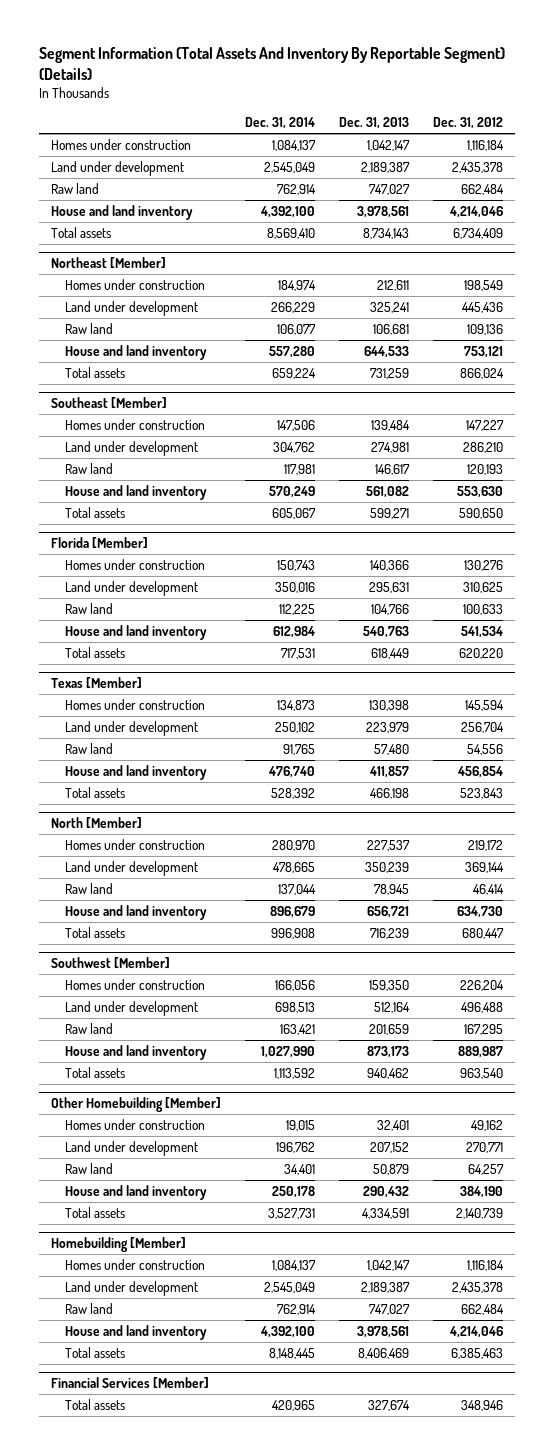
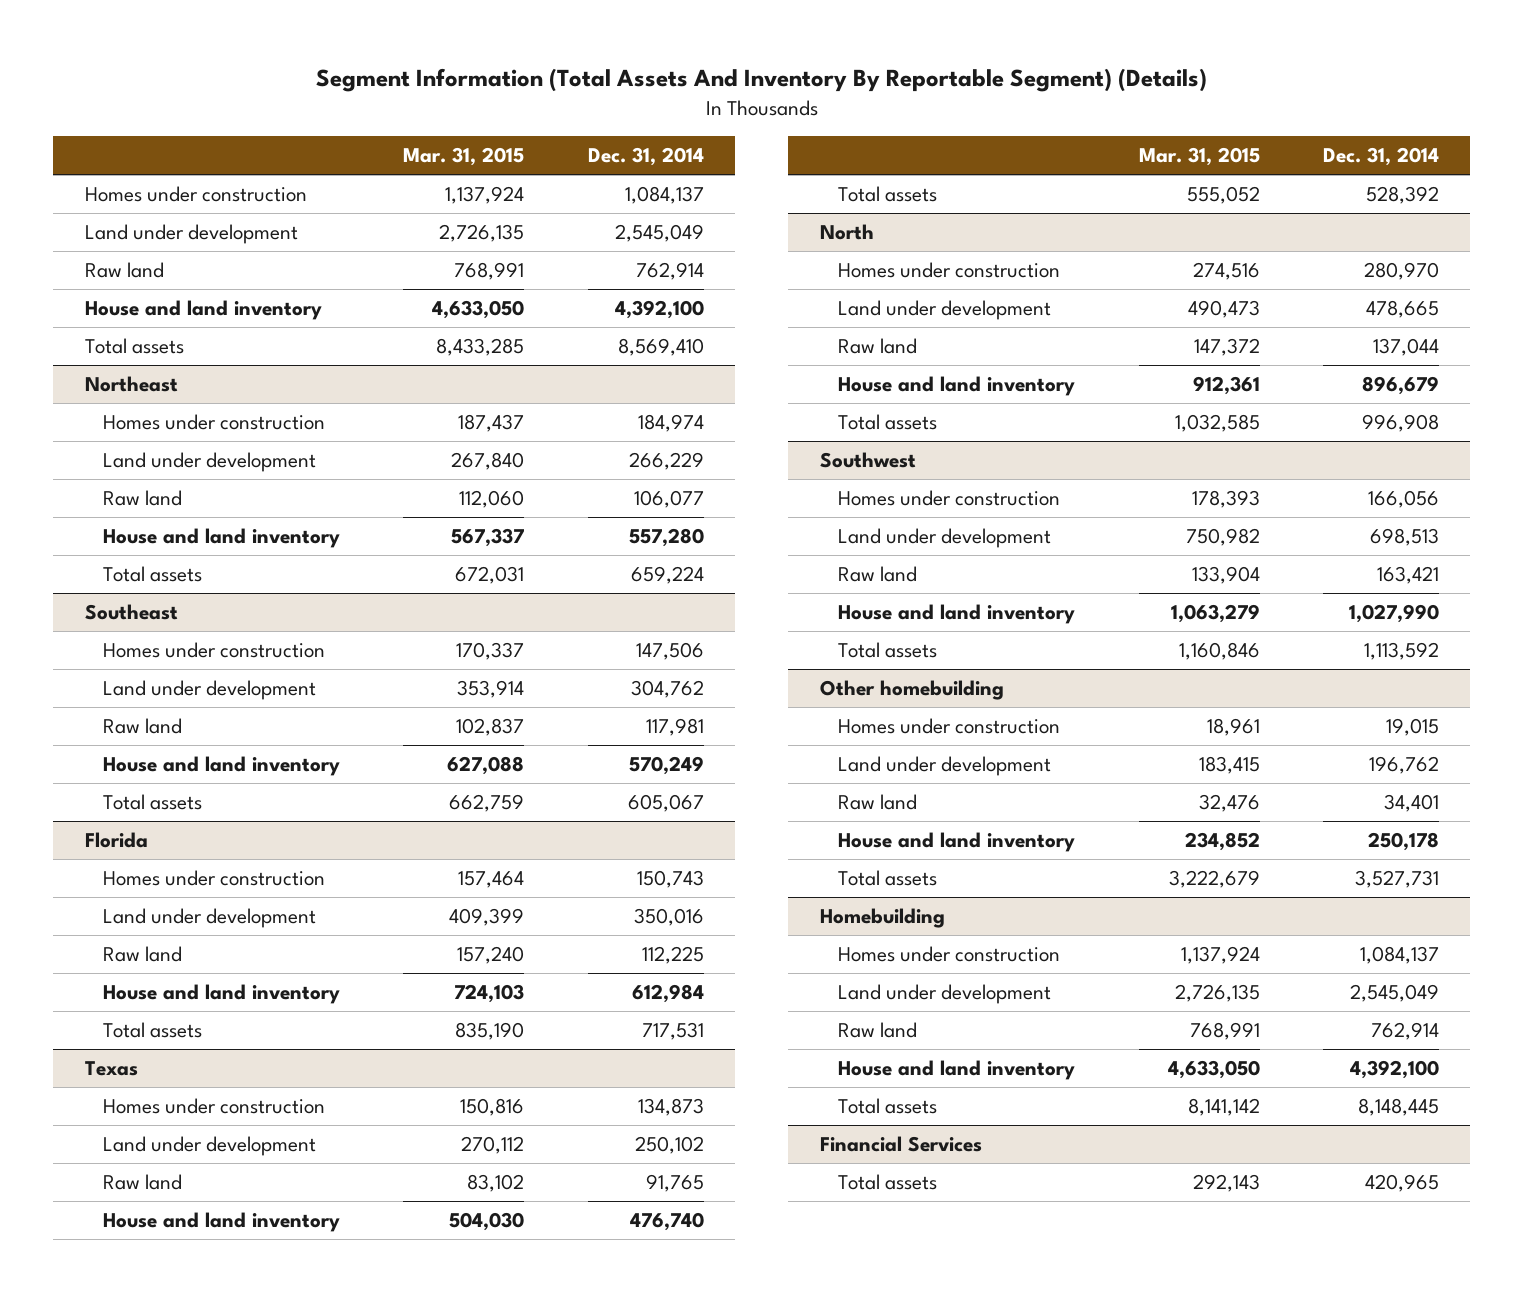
- | Dec. 31, 2014 | Dec. 31, 2013 | Dec. 31, 2012
+ | Mar. 31, 2015 | Dec. 31, 2014
- Northeast [Member]
+ Northeast
- Southeast [Member]
+ Southeast
- Florida [Member]
+ Florida
- Texas [Member]
+ Texas
- North [Member]
+ North
- Southwest [Member]
+ Southwest
- Other Homebuilding [Member]
+ Other homebuilding
- Homebuilding [Member]
+ Homebuilding
- Financial Services [Member]
+ Financial Services

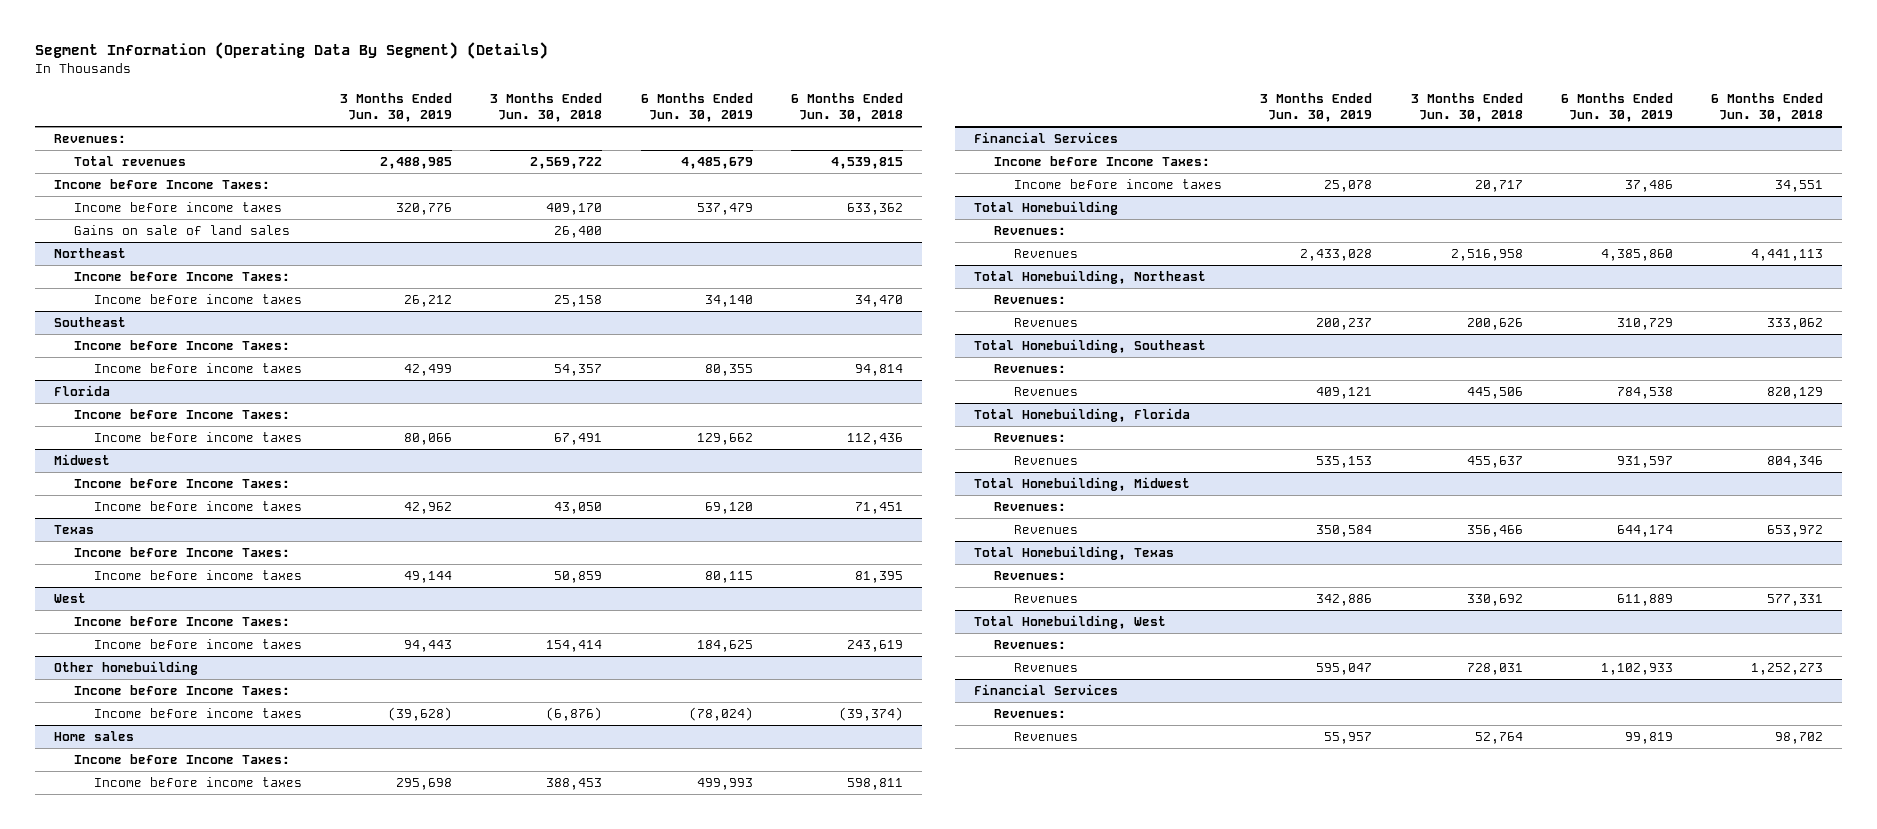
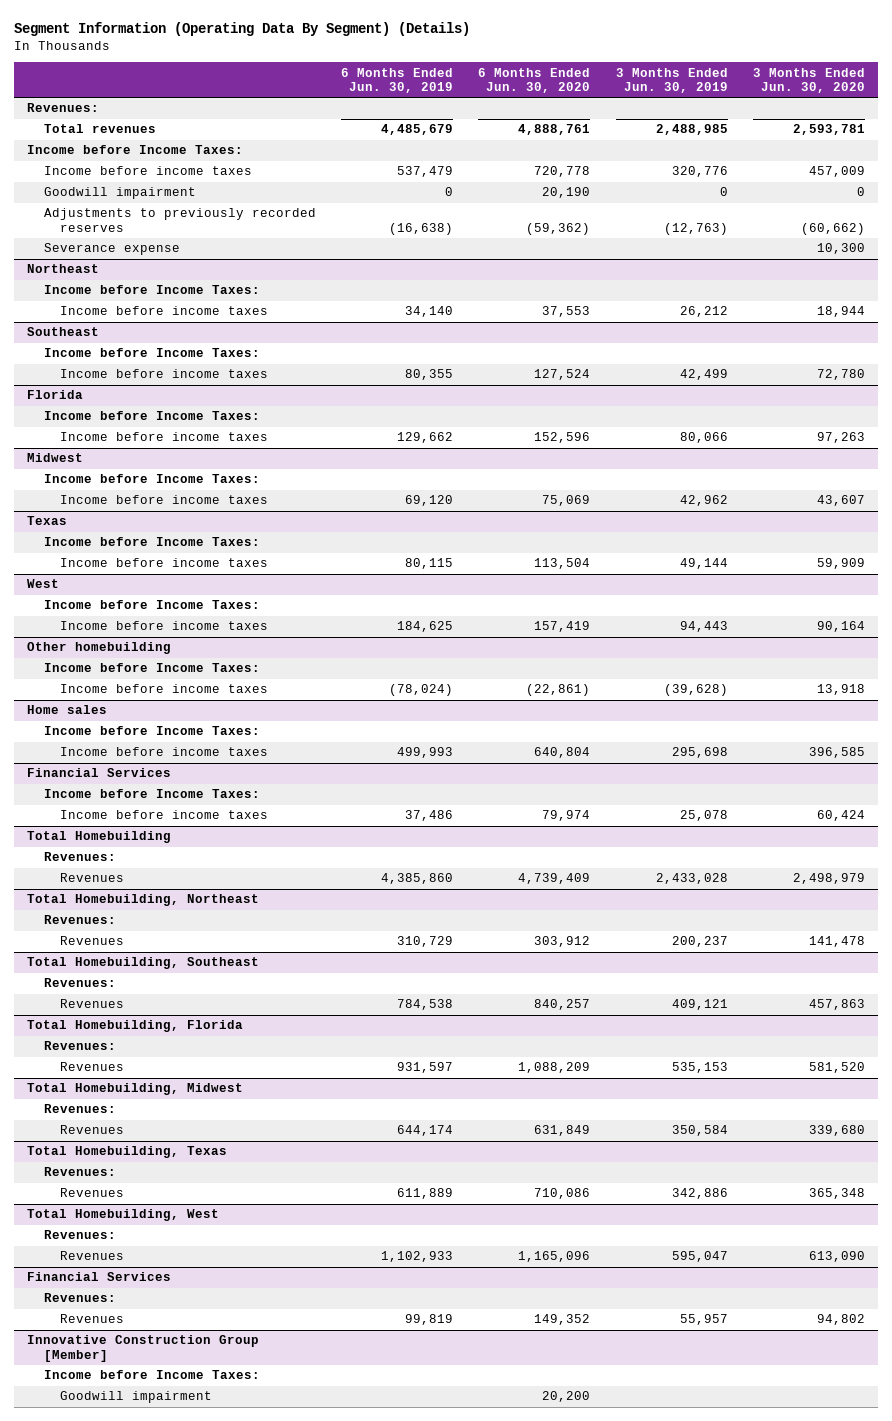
- | 3 Months Ended Jun. 30, 2019 | 3 Months Ended Jun. 30, 2018 | 6 Months Ended Jun. 30, 2019 | 6 Months Ended Jun. 30, 2018
+ | 6 Months Ended Jun. 30, 2019 | 6 Months Ended Jun. 30, 2020 | 3 Months Ended Jun. 30, 2019 | 3 Months Ended Jun. 30, 2020
- Gains on sale of land sales | | 26,400 | |
+ Goodwill impairment | 0 | 20,190 | 0 | 0
+ Adjustments to previously recorded reserves | (16,638) | (59,362) | (12,763) | (60,662)
+ Severance expense | | | | 10,300
+ Innovative Construction Group [Member]
+ Income before Income Taxes:
+ Goodwill impairment | | 20,200 | |

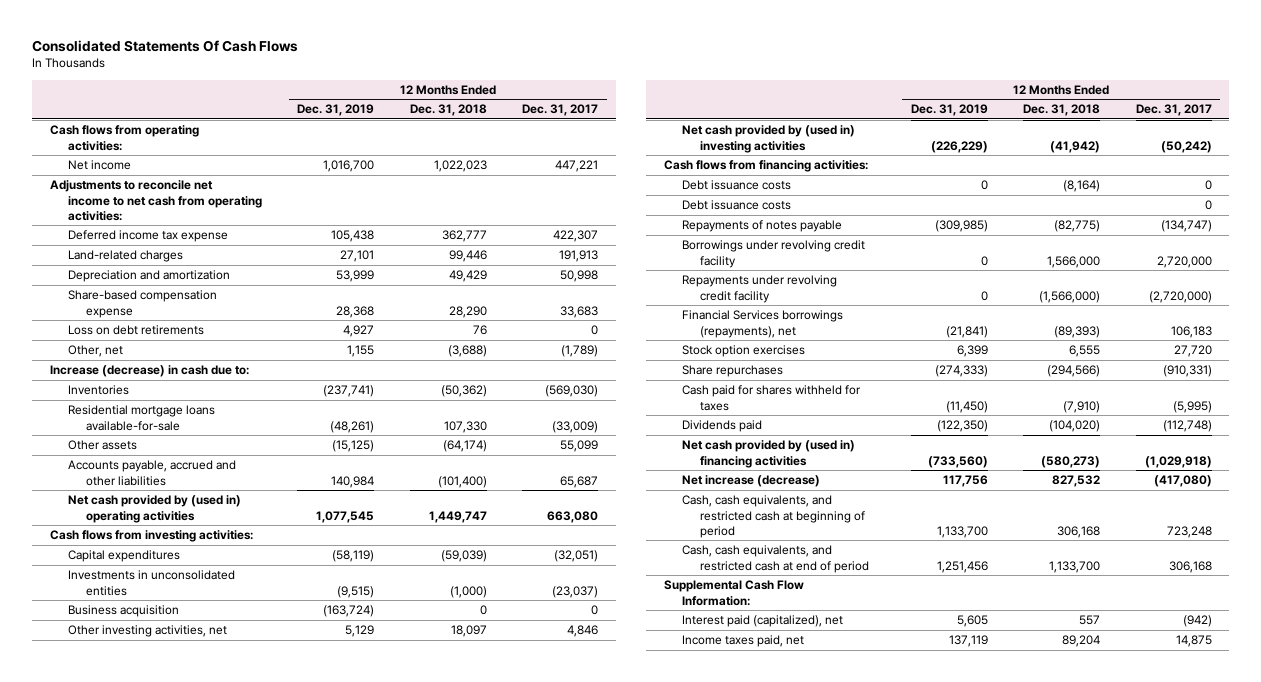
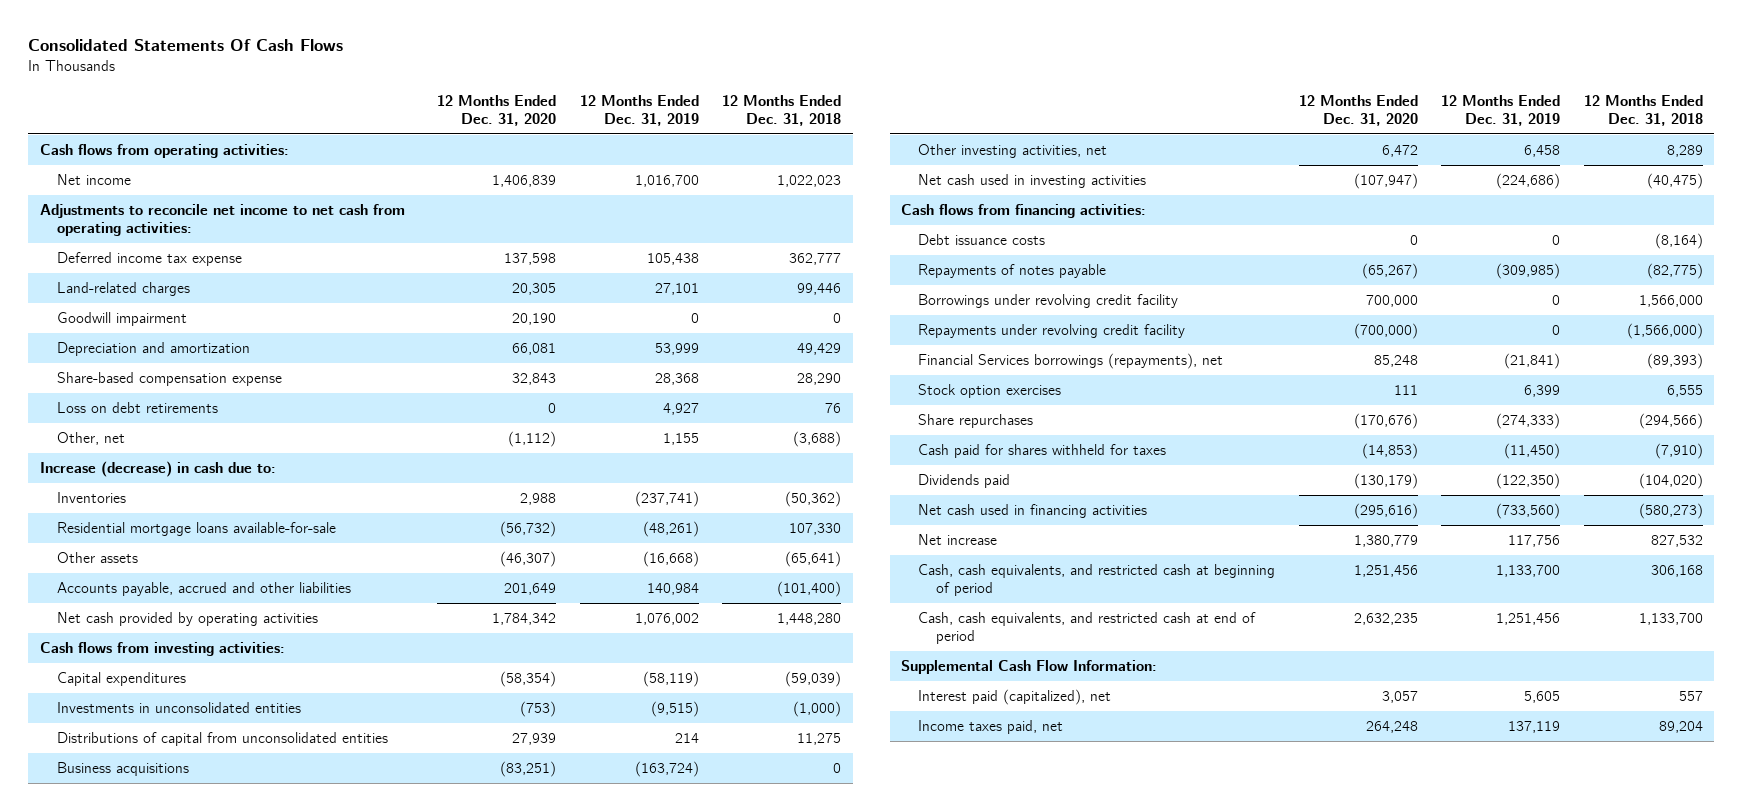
- | 12 Months Ended Dec. 31, 2019 | 12 Months Ended Dec. 31, 2018 | 12 Months Ended Dec. 31, 2017
+ | 12 Months Ended Dec. 31, 2020 | 12 Months Ended Dec. 31, 2019 | 12 Months Ended Dec. 31, 2018
+ Goodwill impairment | 20,190 | 0 | 0
- Other assets | (15,125) | (64,174) | 55,099
+ Other assets | (46,307) | (16,668) | (65,641)
- Net cash provided by (used in) operating activities | 1,077,545 | 1,449,747 | 663,080
+ Net cash provided by operating activities | 1,784,342 | 1,076,002 | 1,448,280
- Business acquisition | (163,724) | 0 | 0
- Other investing activities, net | 5,129 | 18,097 | 4,846
- Net cash provided by (used in) investing activities | (226,229) | (41,942) | (50,242)
+ Distributions of capital from unconsolidated entities | 27,939 | 214 | 11,275
+ Business acquisitions | (83,251) | (163,724) | 0
+ Other investing activities, net | 6,472 | 6,458 | 8,289
+ Net cash used in investing activities | (107,947) | (224,686) | (40,475)
- Debt issuance costs | | | 0
- Net cash provided by (used in) financing activities | (733,560) | (580,273) | (1,029,918)
- Net increase (decrease) | 117,756 | 827,532 | (417,080)
+ Net cash used in financing activities | (295,616) | (733,560) | (580,273)
+ Net increase | 1,380,779 | 117,756 | 827,532

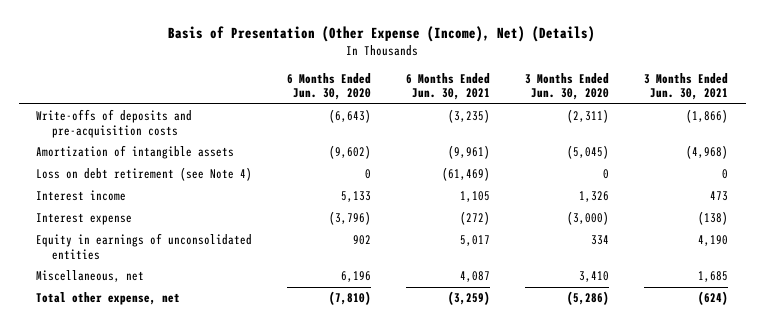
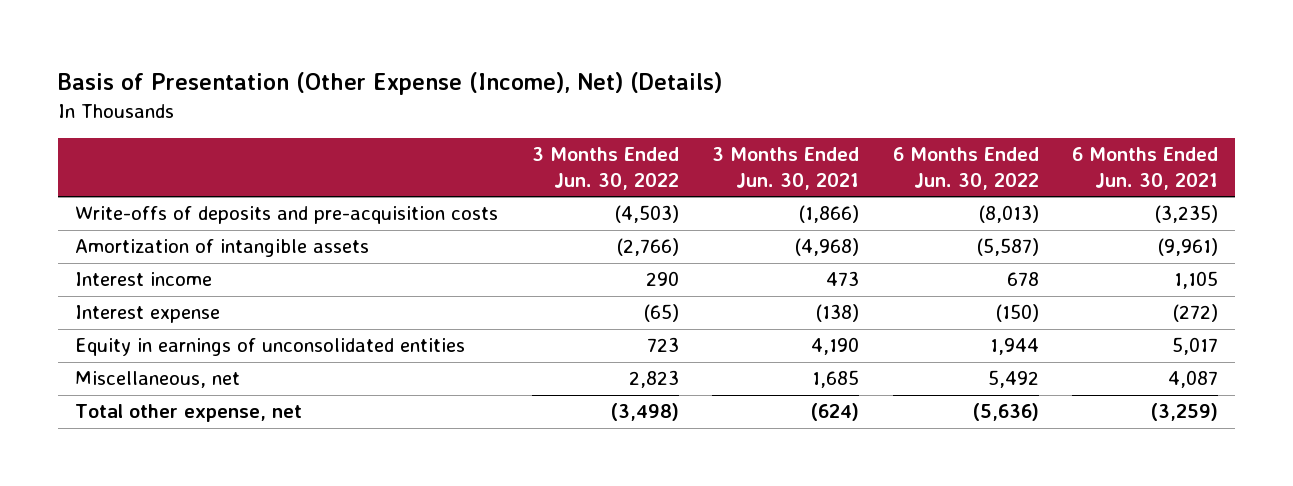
- | 6 Months Ended Jun. 30, 2020 | 6 Months Ended Jun. 30, 2021 | 3 Months Ended Jun. 30, 2020 | 3 Months Ended Jun. 30, 2021
+ | 3 Months Ended Jun. 30, 2022 | 3 Months Ended Jun. 30, 2021 | 6 Months Ended Jun. 30, 2022 | 6 Months Ended Jun. 30, 2021
- Loss on debt retirement (see Note 4) | 0 | (61,469) | 0 | 0

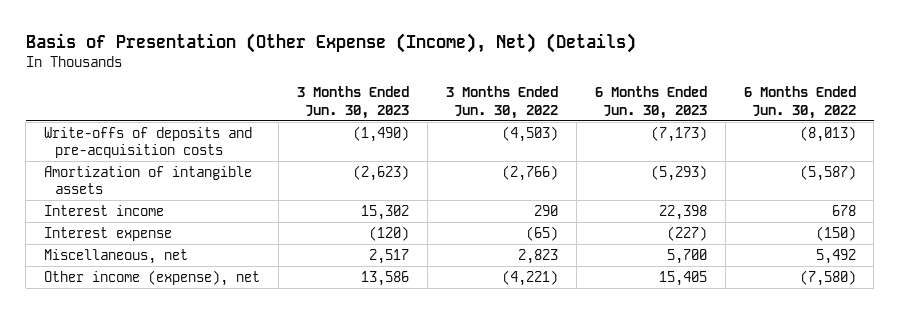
- | 3 Months Ended Jun. 30, 2022 | 3 Months Ended Jun. 30, 2021 | 6 Months Ended Jun. 30, 2022 | 6 Months Ended Jun. 30, 2021
+ | 3 Months Ended Jun. 30, 2023 | 3 Months Ended Jun. 30, 2022 | 6 Months Ended Jun. 30, 2023 | 6 Months Ended Jun. 30, 2022
- Equity in earnings of unconsolidated entities | 723 | 4,190 | 1,944 | 5,017
- Total other expense, net | (3,498) | (624) | (5,636) | (3,259)
+ Other income (expense), net | 13,586 | (4,221) | 15,405 | (7,580)

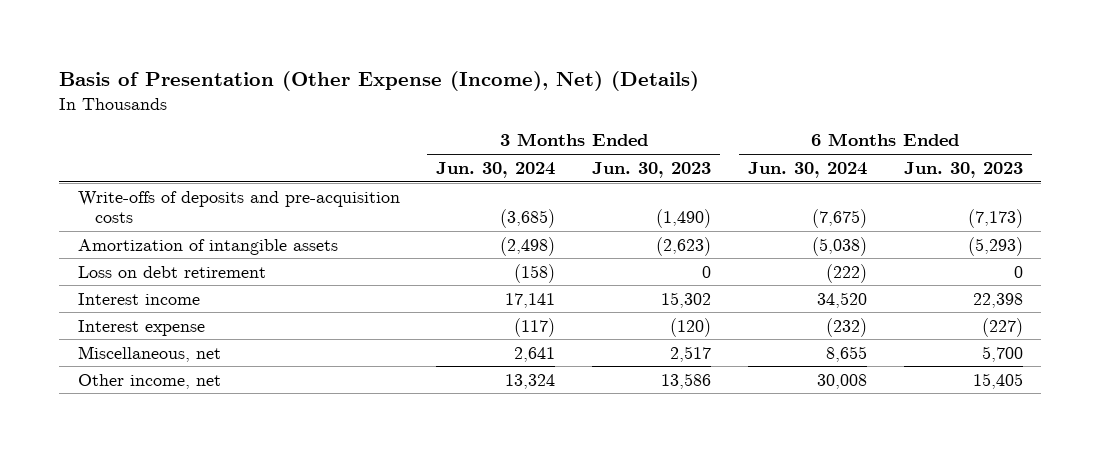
- | 3 Months Ended Jun. 30, 2023 | 3 Months Ended Jun. 30, 2022 | 6 Months Ended Jun. 30, 2023 | 6 Months Ended Jun. 30, 2022
+ | 3 Months Ended Jun. 30, 2024 | 3 Months Ended Jun. 30, 2023 | 6 Months Ended Jun. 30, 2024 | 6 Months Ended Jun. 30, 2023
+ Loss on debt retirement | (158) | 0 | (222) | 0
- Other income (expense), net | 13,586 | (4,221) | 15,405 | (7,580)
+ Other income, net | 13,324 | 13,586 | 30,008 | 15,405

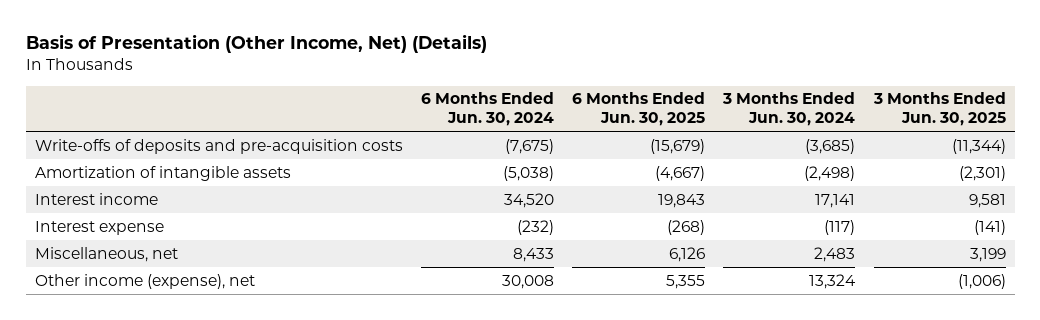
- Basis of Presentation (Other Expense (Income), Net) (Details)
+ Basis of Presentation (Other Income, Net) (Details)
- | 3 Months Ended Jun. 30, 2024 | 3 Months Ended Jun. 30, 2023 | 6 Months Ended Jun. 30, 2024 | 6 Months Ended Jun. 30, 2023
+ | 6 Months Ended Jun. 30, 2024 | 6 Months Ended Jun. 30, 2025 | 3 Months Ended Jun. 30, 2024 | 3 Months Ended Jun. 30, 2025
- Loss on debt retirement | (158) | 0 | (222) | 0
- Miscellaneous, net | 2,641 | 2,517 | 8,655 | 5,700
- Other income, net | 13,324 | 13,586 | 30,008 | 15,405
+ Miscellaneous, net | 8,433 | 6,126 | 2,483 | 3,199
+ Other income (expense), net | 30,008 | 5,355 | 13,324 | (1,006)

